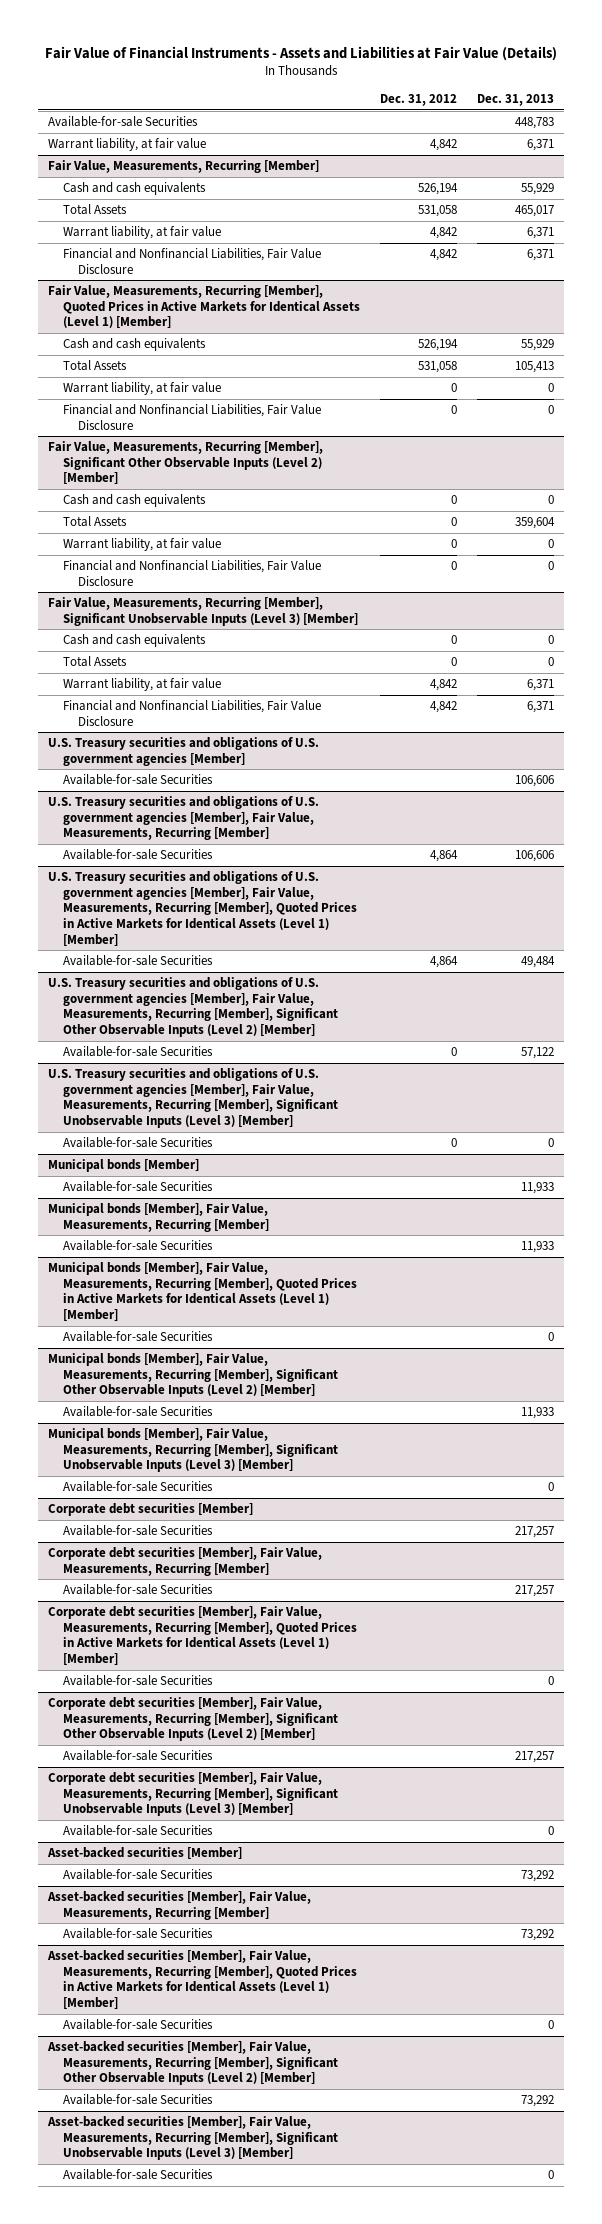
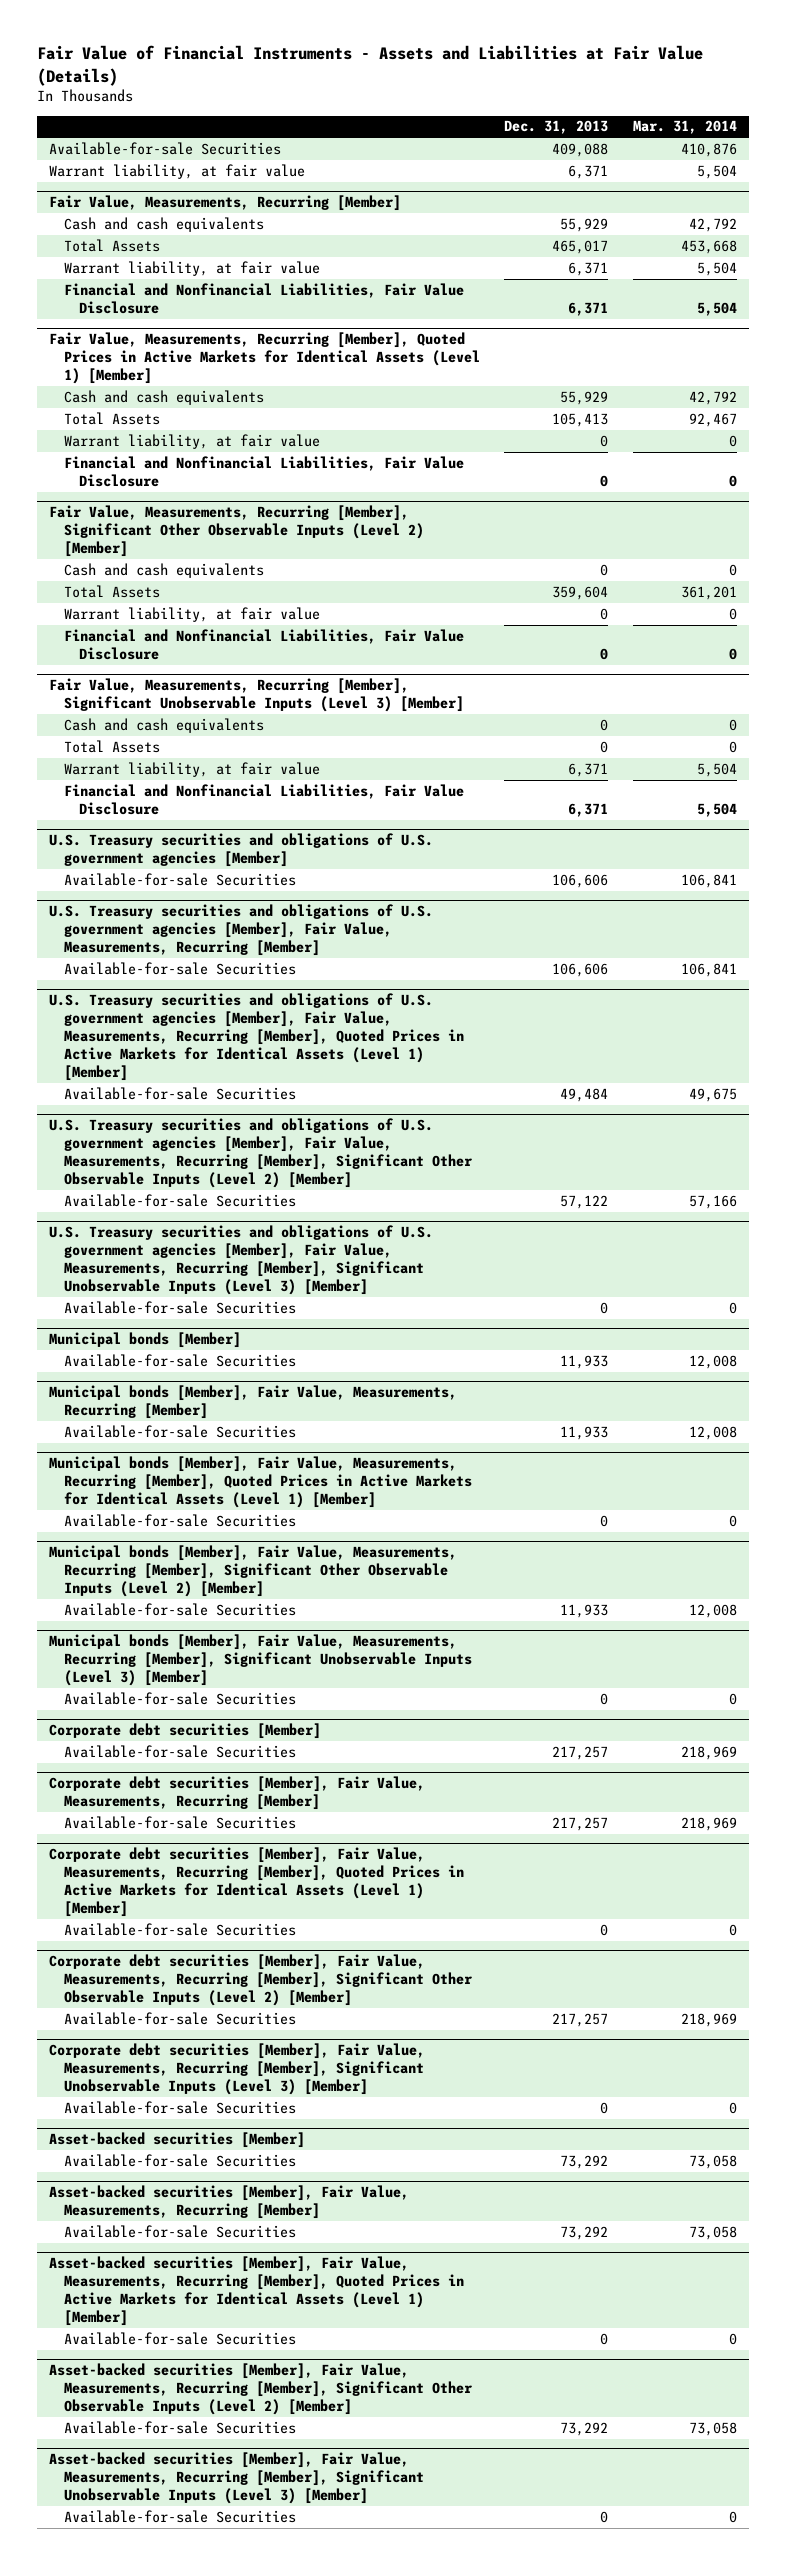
- | Dec. 31, 2012 | Dec. 31, 2013
+ | Dec. 31, 2013 | Mar. 31, 2014
- Available-for-sale Securities | | 448,783
+ Available-for-sale Securities | 409,088 | 410,876

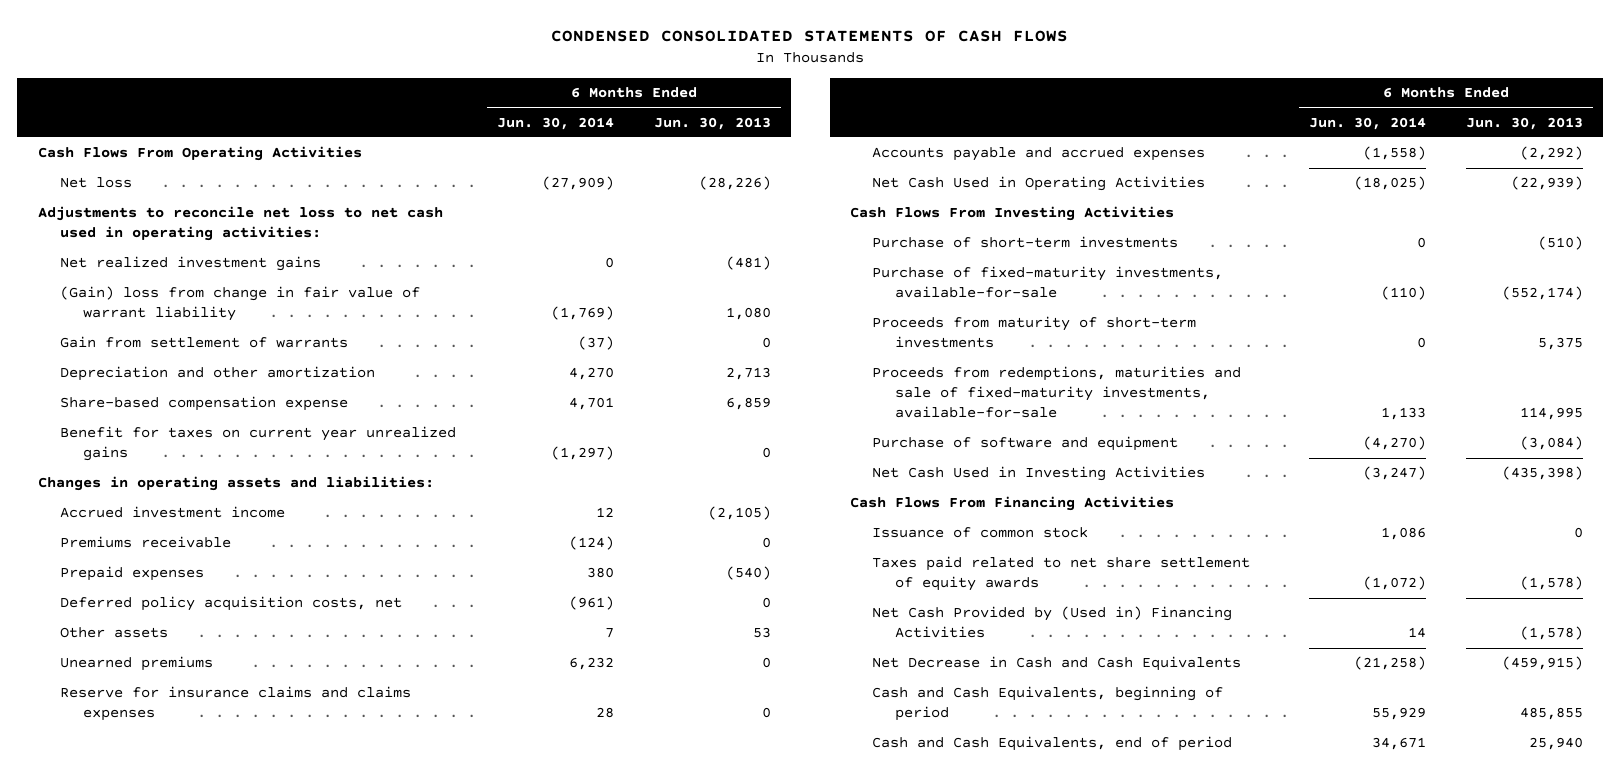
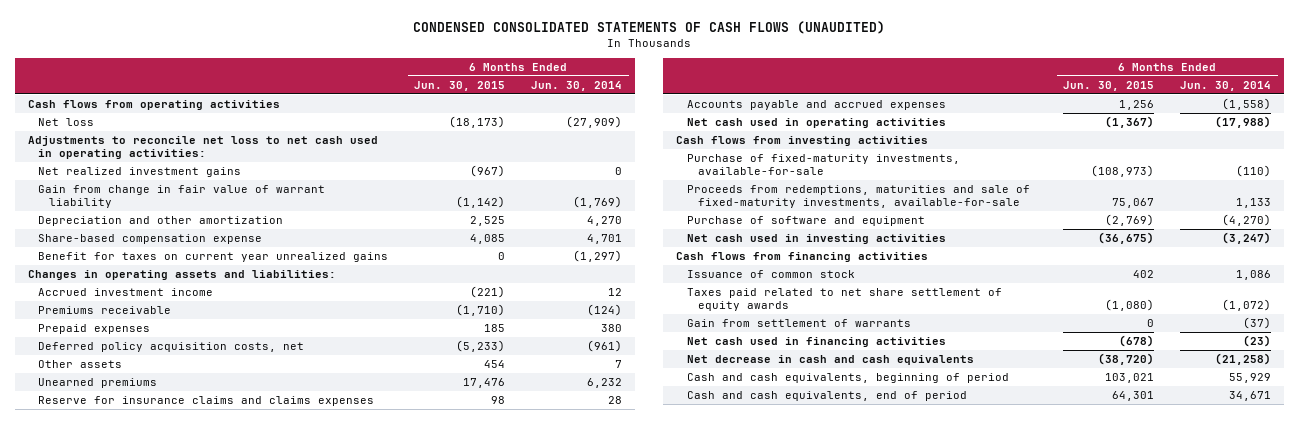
- CONDENSED CONSOLIDATED STATEMENTS OF CASH FLOWS
+ CONDENSED CONSOLIDATED STATEMENTS OF CASH FLOWS (UNAUDITED)
- | 6 Months Ended Jun. 30, 2014 | 6 Months Ended Jun. 30, 2013
+ | 6 Months Ended Jun. 30, 2015 | 6 Months Ended Jun. 30, 2014
- Cash Flows From Operating Activities
+ Cash flows from operating activities
- (Gain) loss from change in fair value of warrant liability | (1,769) | 1,080
+ Gain from change in fair value of warrant liability | (1,142) | (1,769)
- Net Cash Used in Operating Activities | (18,025) | (22,939)
- Cash Flows From Investing Activities
- Purchase of short-term investments | 0 | (510)
+ Net cash used in operating activities | (1,367) | (17,988)
+ Cash flows from investing activities
- Proceeds from maturity of short-term investments | 0 | 5,375
- Net Cash Used in Investing Activities | (3,247) | (435,398)
- Cash Flows From Financing Activities
+ Net cash used in investing activities | (36,675) | (3,247)
+ Cash flows from financing activities
- Net Cash Provided by (Used in) Financing Activities | 14 | (1,578)
- Net Decrease in Cash and Cash Equivalents | (21,258) | (459,915)
- Cash and Cash Equivalents, beginning of period | 55,929 | 485,855
- Cash and Cash Equivalents, end of period | 34,671 | 25,940
moved down: Gain from settlement of warrants | 0 | (37)
+ Net cash used in financing activities | (678) | (23)
+ Net decrease in cash and cash equivalents | (38,720) | (21,258)
+ Cash and cash equivalents, beginning of period | 103,021 | 55,929
+ Cash and cash equivalents, end of period | 64,301 | 34,671

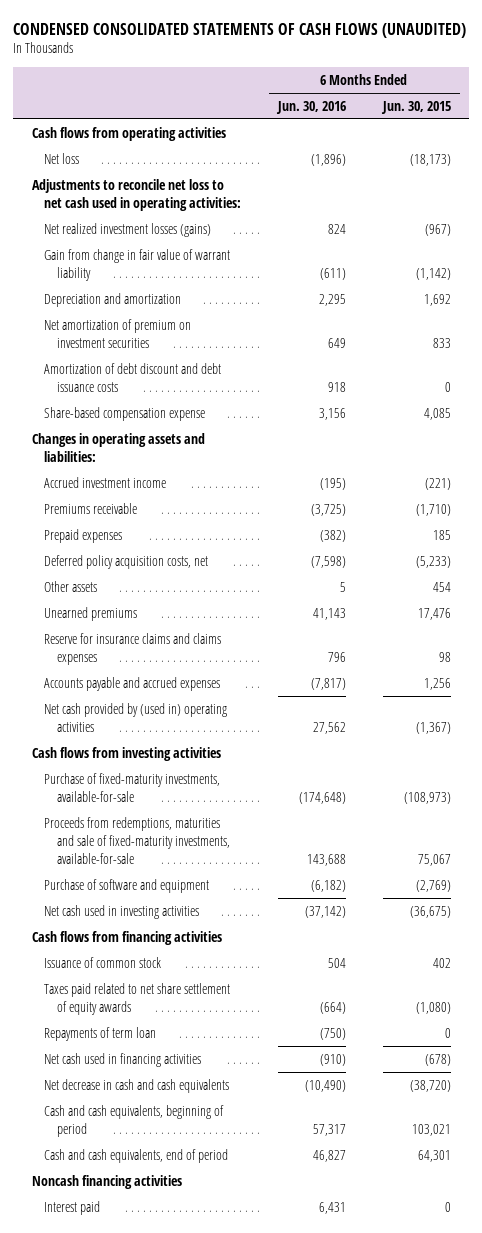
- | 6 Months Ended Jun. 30, 2015 | 6 Months Ended Jun. 30, 2014
+ | 6 Months Ended Jun. 30, 2016 | 6 Months Ended Jun. 30, 2015
- Net realized investment gains | (967) | 0
+ Net realized investment losses (gains) | 824 | (967)
- Depreciation and other amortization | 2,525 | 4,270
+ Depreciation and amortization | 2,295 | 1,692
+ Net amortization of premium on investment securities | 649 | 833
+ Amortization of debt discount and debt issuance costs | 918 | 0
- Benefit for taxes on current year unrealized gains | 0 | (1,297)
- Net cash used in operating activities | (1,367) | (17,988)
+ Net cash provided by (used in) operating activities | 27,562 | (1,367)
- Gain from settlement of warrants | 0 | (37)
+ Repayments of term loan | (750) | 0
+ Noncash financing activities
+ Interest paid | 6,431 | 0

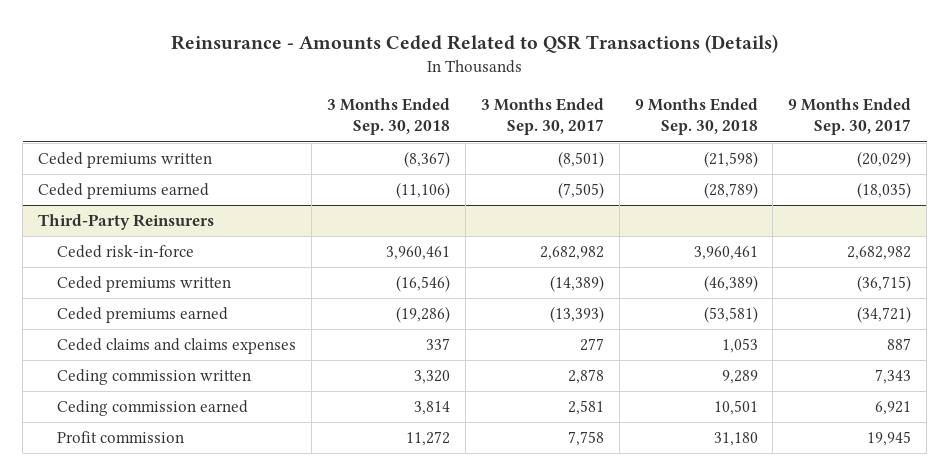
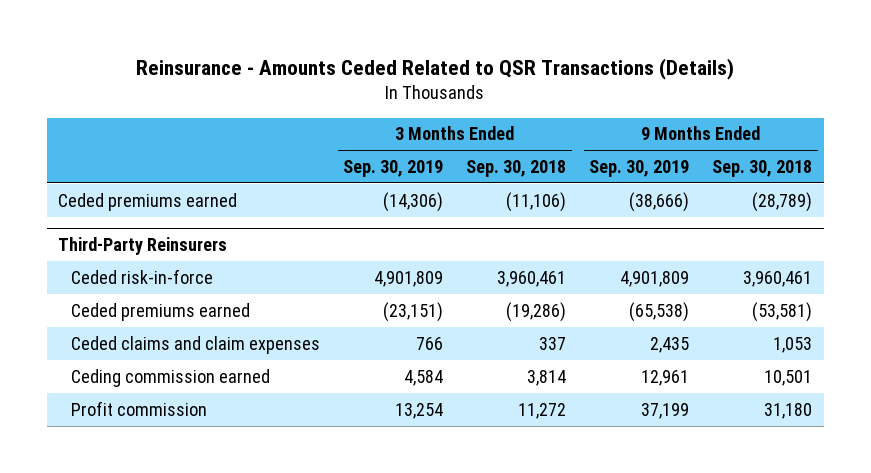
- | 3 Months Ended Sep. 30, 2018 | 3 Months Ended Sep. 30, 2017 | 9 Months Ended Sep. 30, 2018 | 9 Months Ended Sep. 30, 2017
+ | 3 Months Ended Sep. 30, 2019 | 3 Months Ended Sep. 30, 2018 | 9 Months Ended Sep. 30, 2019 | 9 Months Ended Sep. 30, 2018
- Ceded premiums written | (8,367) | (8,501) | (21,598) | (20,029)
@ Third-Party Reinsurers
- Ceded premiums written | (16,546) | (14,389) | (46,389) | (36,715)
- Ceded claims and claims expenses | 337 | 277 | 1,053 | 887
- Ceding commission written | 3,320 | 2,878 | 9,289 | 7,343
+ Ceded claims and claim expenses | 766 | 337 | 2,435 | 1,053

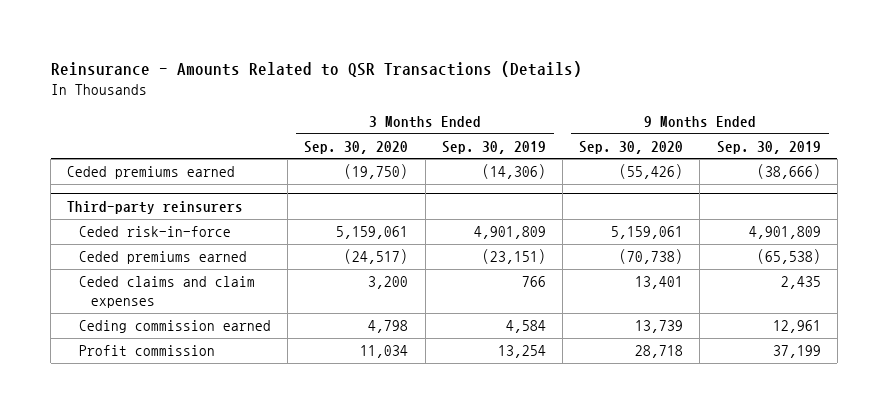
- Reinsurance - Amounts Ceded Related to QSR Transactions (Details)
+ Reinsurance - Amounts Related to QSR Transactions (Details)
- | 3 Months Ended Sep. 30, 2019 | 3 Months Ended Sep. 30, 2018 | 9 Months Ended Sep. 30, 2019 | 9 Months Ended Sep. 30, 2018
+ | 3 Months Ended Sep. 30, 2020 | 3 Months Ended Sep. 30, 2019 | 9 Months Ended Sep. 30, 2020 | 9 Months Ended Sep. 30, 2019
- Third-Party Reinsurers
+ Third-party reinsurers

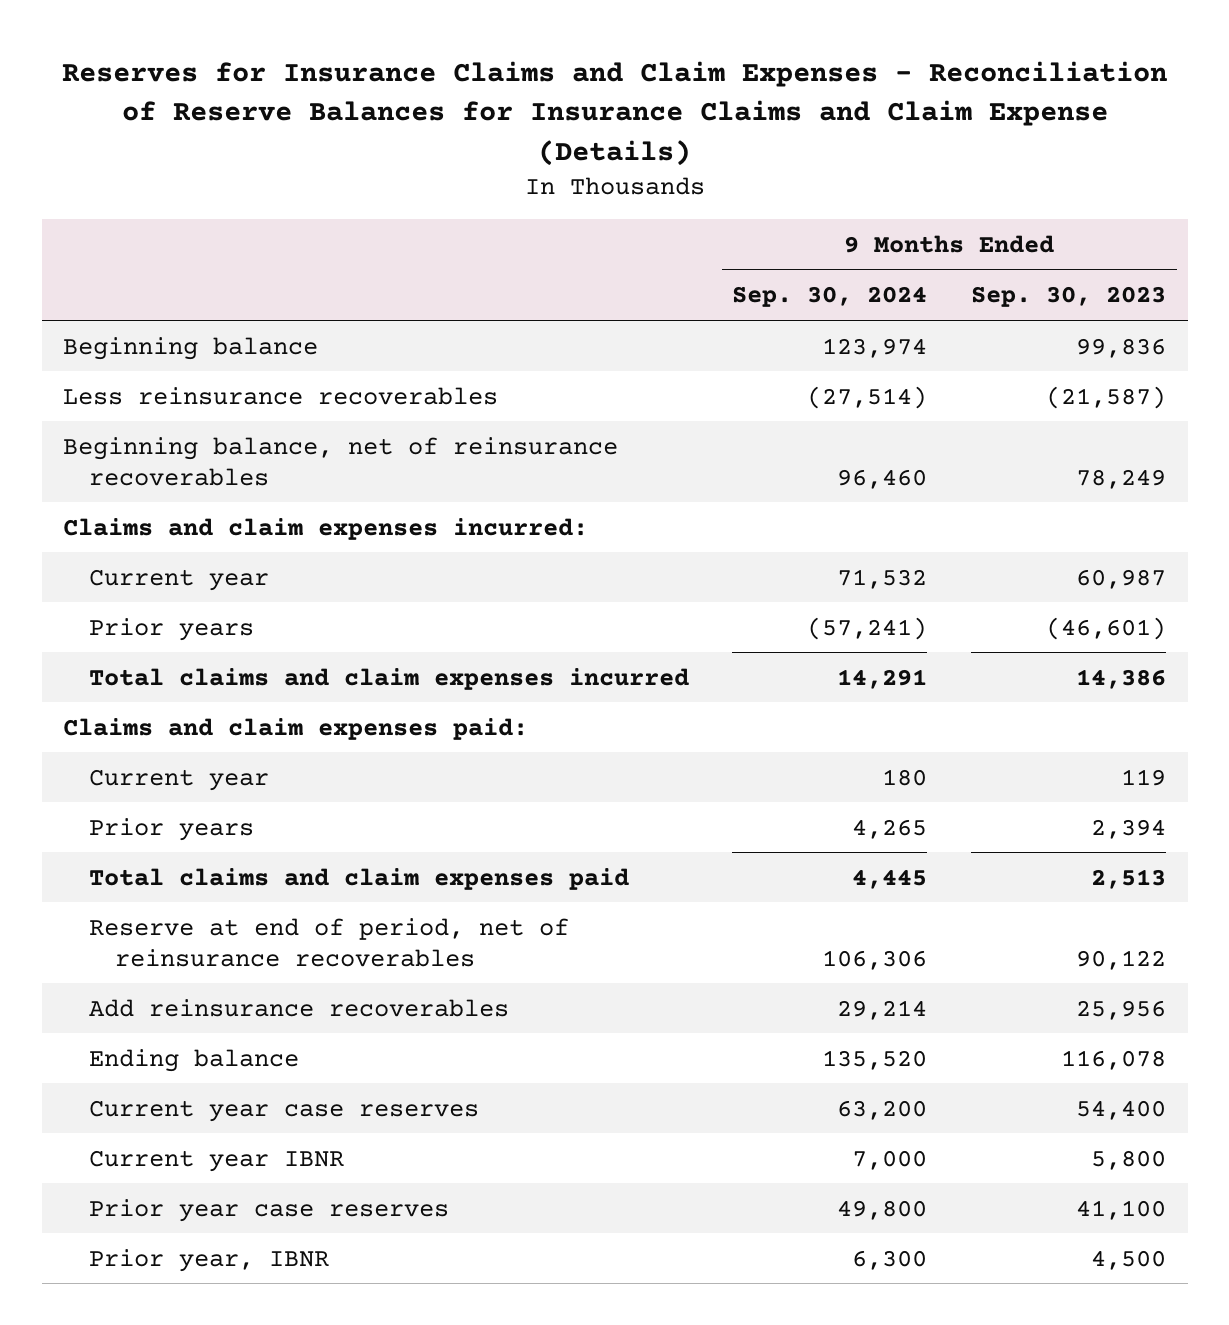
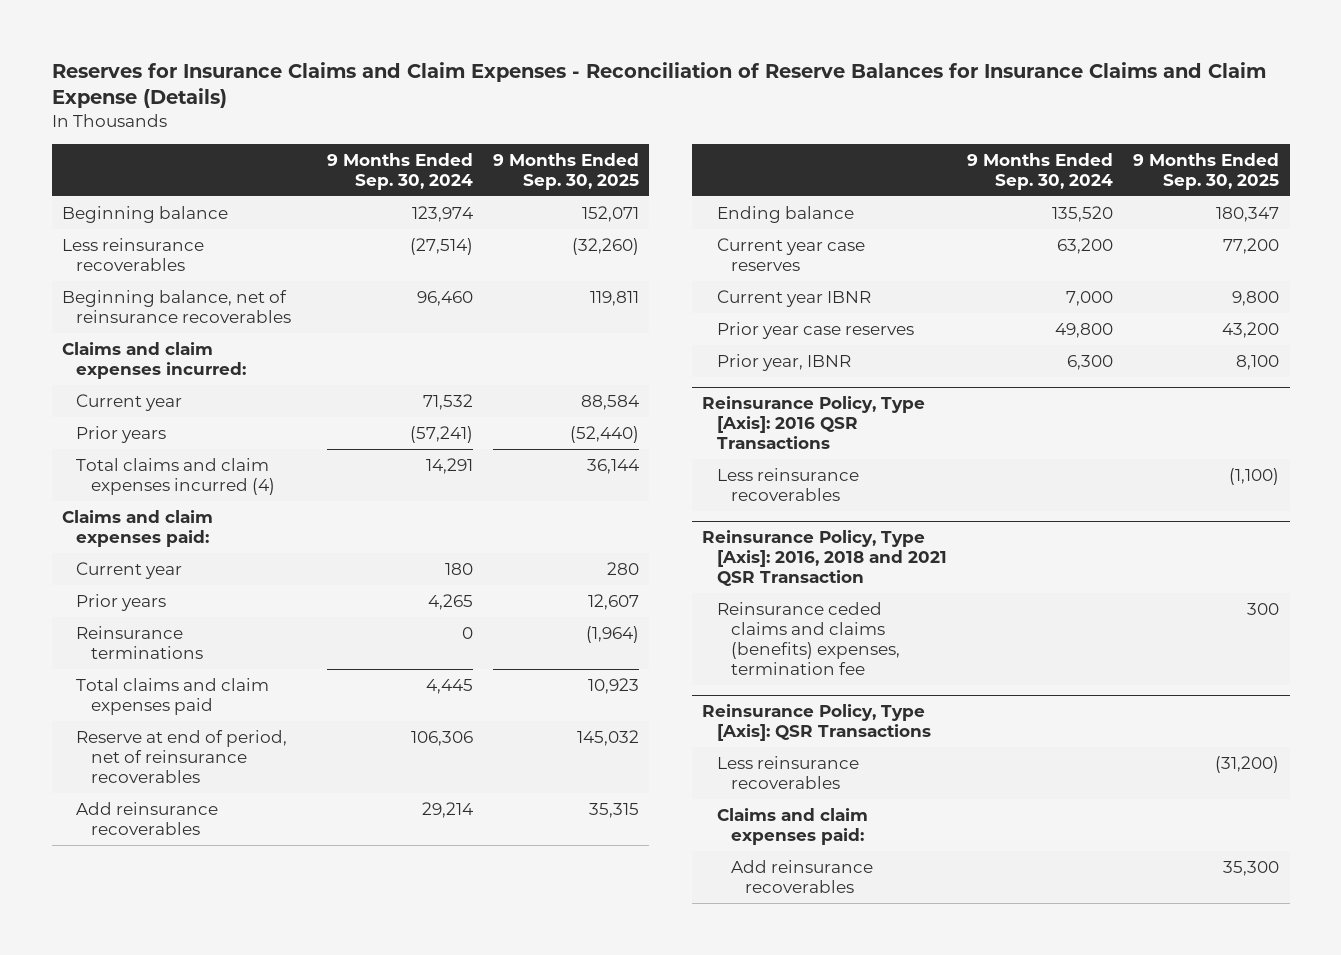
- | 9 Months Ended Sep. 30, 2024 | 9 Months Ended Sep. 30, 2023
+ | 9 Months Ended Sep. 30, 2024 | 9 Months Ended Sep. 30, 2025
- Total claims and claim expenses incurred | 14,291 | 14,386
+ Total claims and claim expenses incurred (4) | 14,291 | 36,144
+ Reinsurance terminations | 0 | (1,964)
+ Reinsurance Policy, Type [Axis]: 2016 QSR Transactions
+ Less reinsurance recoverables | | (1,100)
+ Reinsurance Policy, Type [Axis]: 2016, 2018 and 2021 QSR Transaction
+ Reinsurance ceded claims and claims (benefits) expenses, termination fee | | 300
+ Reinsurance Policy, Type [Axis]: QSR Transactions
+ Less reinsurance recoverables | | (31,200)
+ Claims and claim expenses paid:
+ Add reinsurance recoverables | | 35,300

